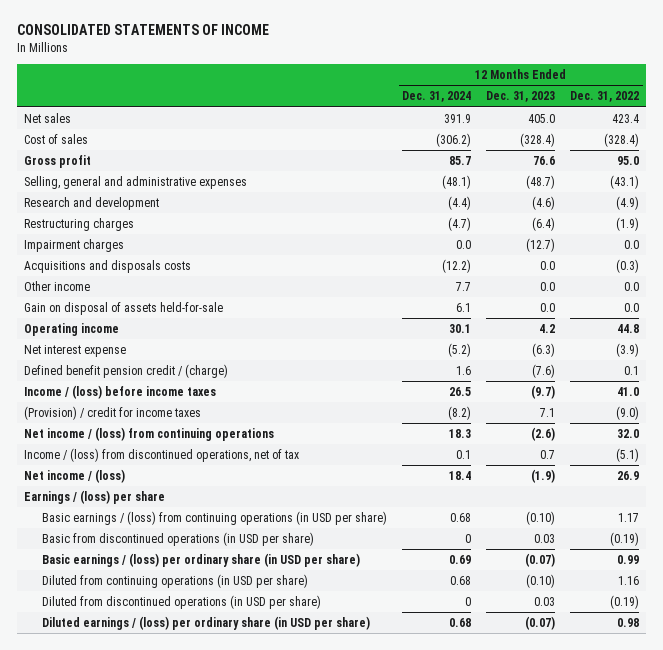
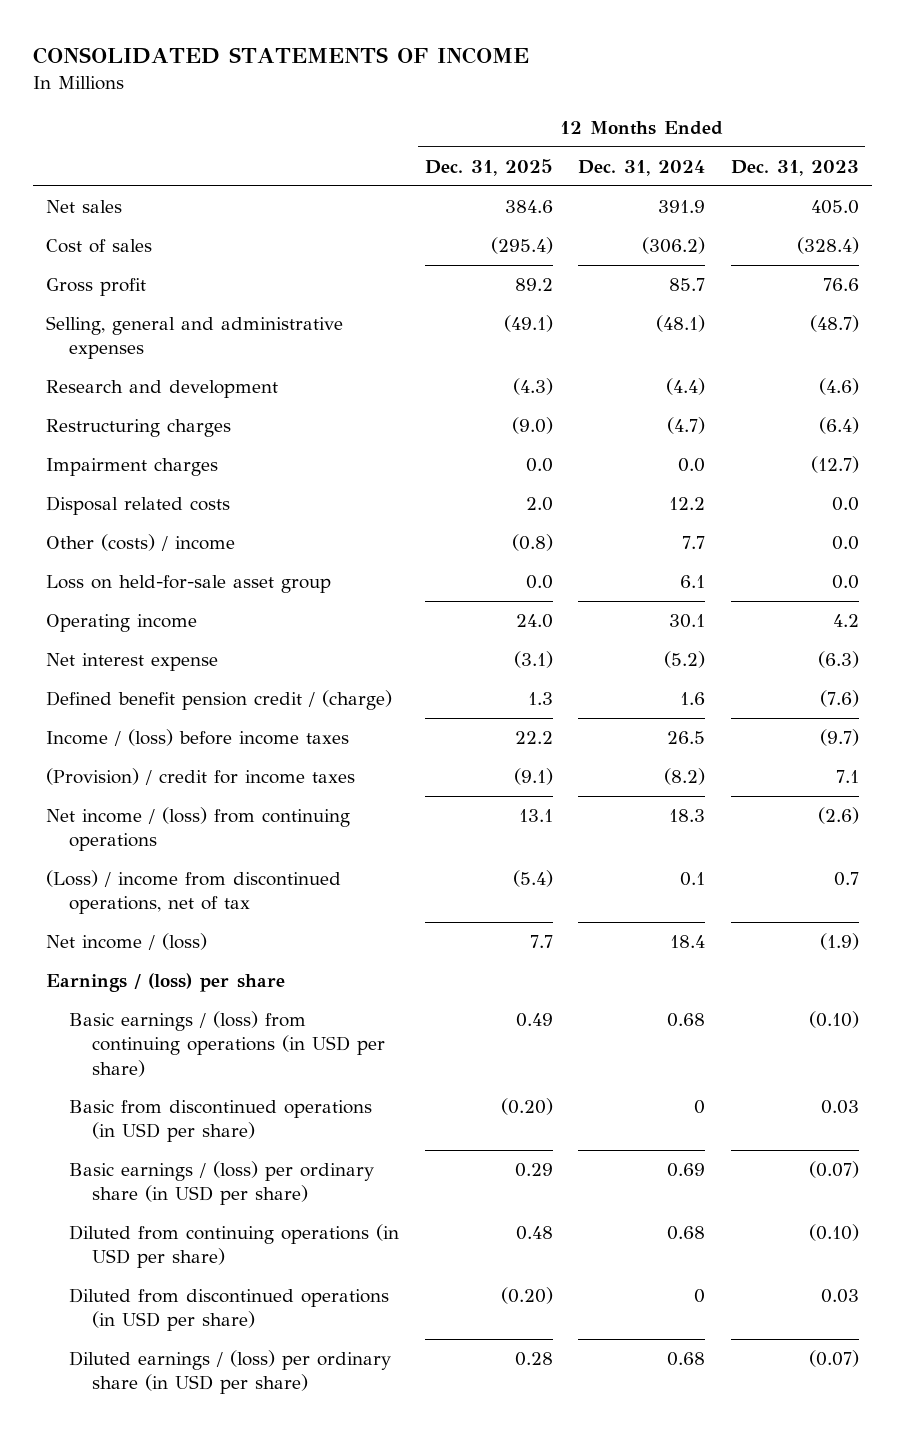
- | 12 Months Ended Dec. 31, 2024 | 12 Months Ended Dec. 31, 2023 | 12 Months Ended Dec. 31, 2022
+ | 12 Months Ended Dec. 31, 2025 | 12 Months Ended Dec. 31, 2024 | 12 Months Ended Dec. 31, 2023
- Acquisitions and disposals costs | (12.2) | 0.0 | (0.3)
- Other income | 7.7 | 0.0 | 0.0
- Gain on disposal of assets held-for-sale | 6.1 | 0.0 | 0.0
+ Disposal related costs | 2.0 | 12.2 | 0.0
+ Other (costs) / income | (0.8) | 7.7 | 0.0
+ Loss on held-for-sale asset group | 0.0 | 6.1 | 0.0
- Income / (loss) from discontinued operations, net of tax | 0.1 | 0.7 | (5.1)
+ (Loss) / income from discontinued operations, net of tax | (5.4) | 0.1 | 0.7

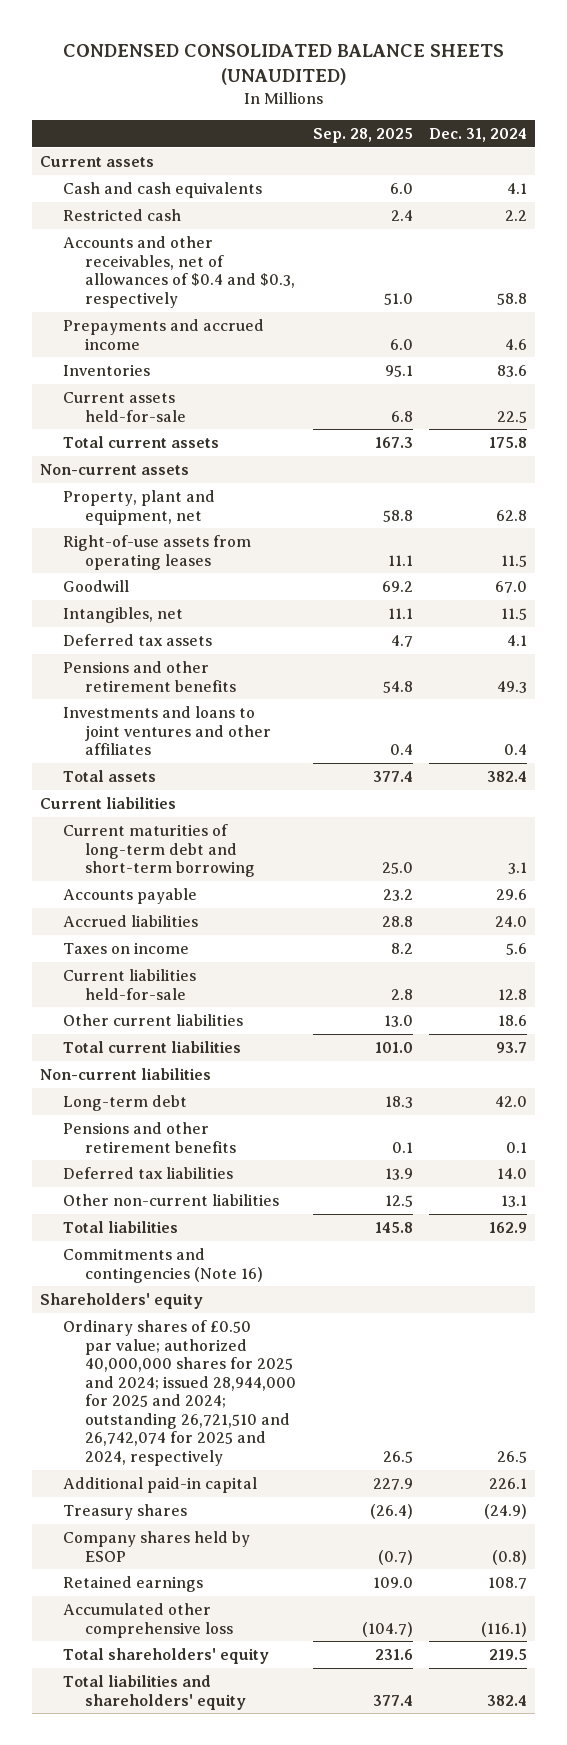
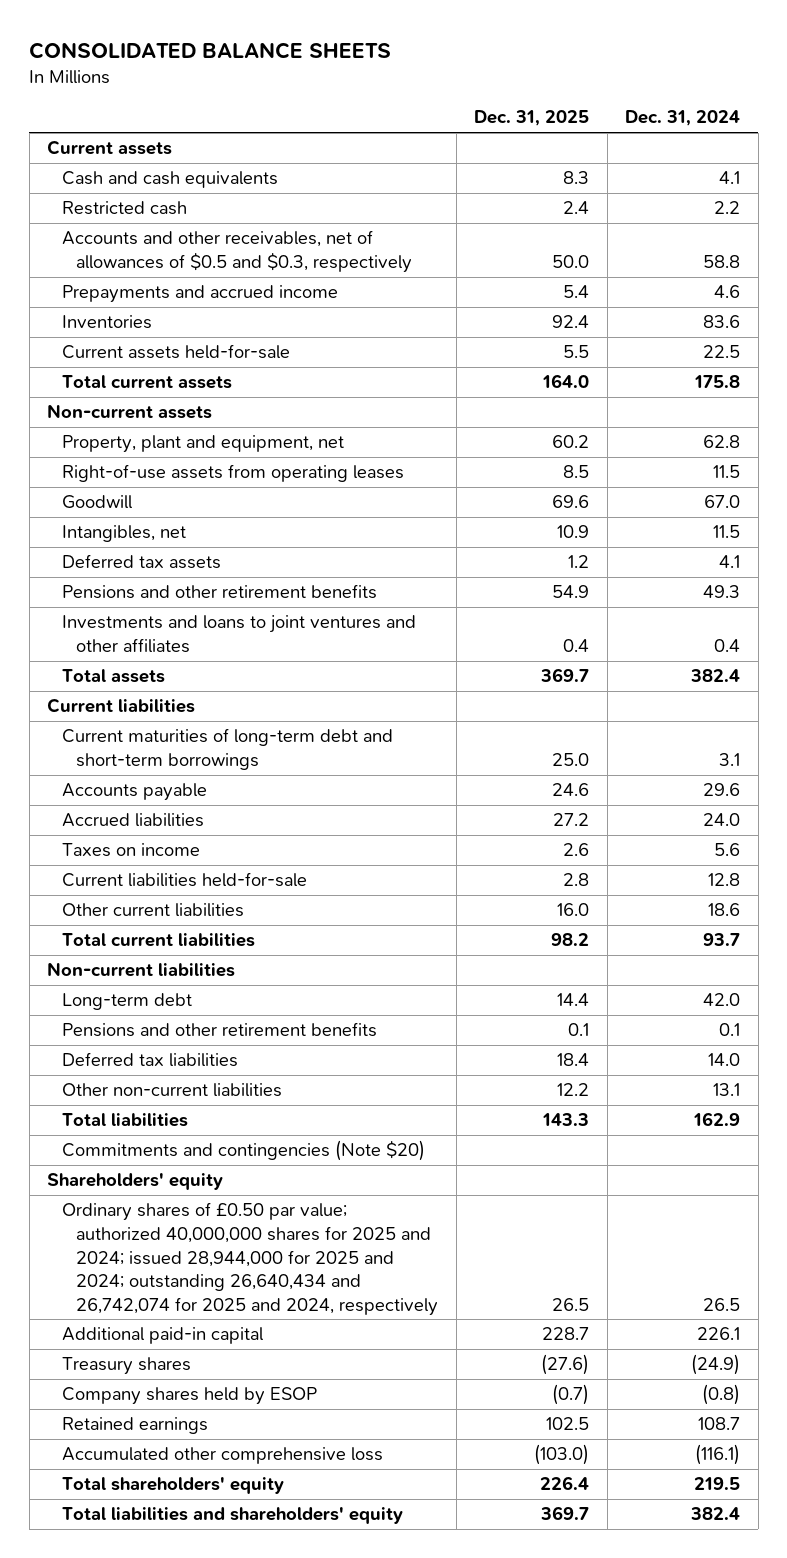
- CONDENSED CONSOLIDATED BALANCE SHEETS (UNAUDITED)
+ CONSOLIDATED BALANCE SHEETS
- | Sep. 28, 2025 | Dec. 31, 2024
+ | Dec. 31, 2025 | Dec. 31, 2024
- Accounts and other receivables, net of allowances of $0.4 and $0.3, respectively | 51.0 | 58.8
+ Accounts and other receivables, net of allowances of $0.5 and $0.3, respectively | 50.0 | 58.8
- Current maturities of long-term debt and short-term borrowing | 25.0 | 3.1
+ Current maturities of long-term debt and short-term borrowings | 25.0 | 3.1
- Commitments and contingencies (Note 16)
+ Commitments and contingencies (Note $20)
- Ordinary shares of £0.50 par value; authorized 40,000,000 shares for 2025 and 2024; issued 28,944,000 for 2025 and 2024; outstanding 26,721,510 and 26,742,074 for 2025 and 2024, respectively | 26.5 | 26.5
+ Ordinary shares of £0.50 par value; authorized 40,000,000 shares for 2025 and 2024; issued 28,944,000 for 2025 and 2024; outstanding 26,640,434 and 26,742,074 for 2025 and 2024, respectively | 26.5 | 26.5

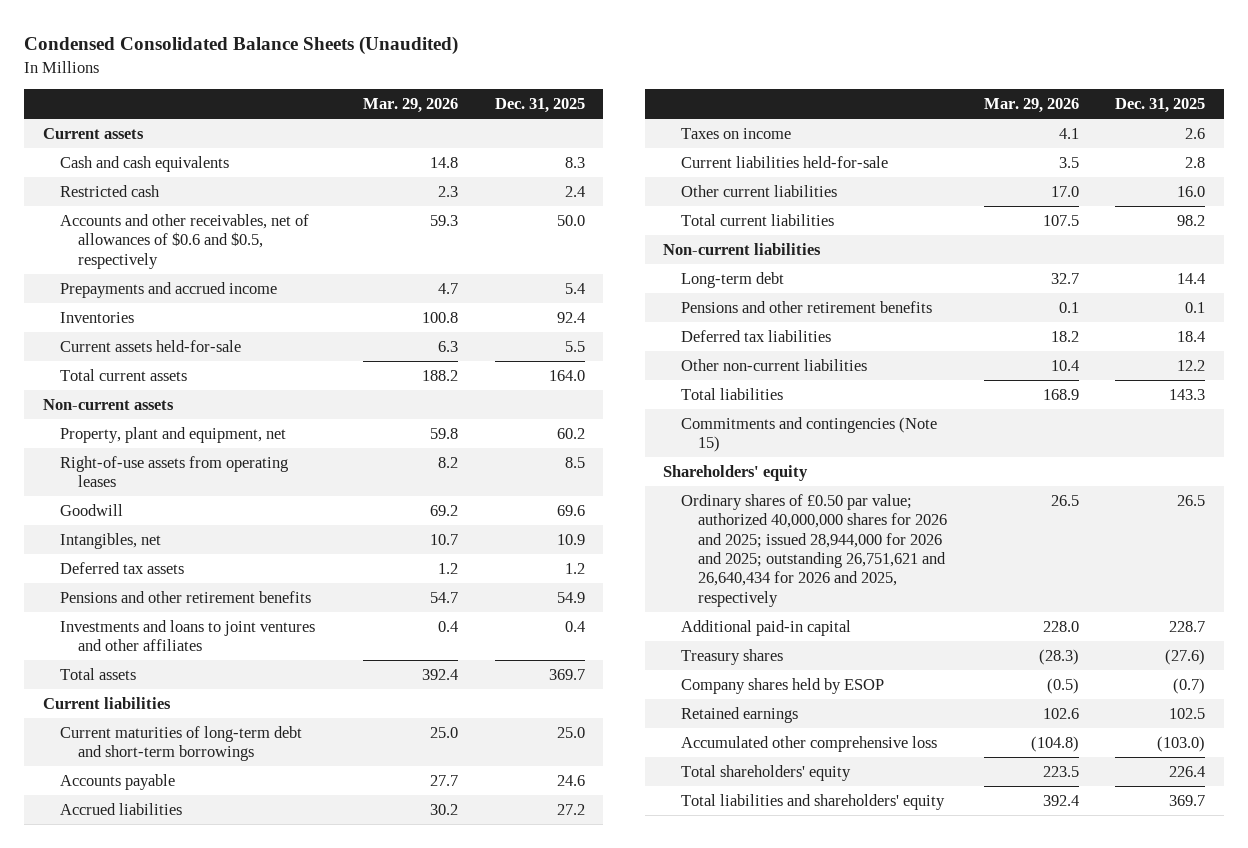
- CONSOLIDATED BALANCE SHEETS
+ Condensed Consolidated Balance Sheets (Unaudited)
- | Dec. 31, 2025 | Dec. 31, 2024
+ | Mar. 29, 2026 | Dec. 31, 2025
- Accounts and other receivables, net of allowances of $0.5 and $0.3, respectively | 50.0 | 58.8
+ Accounts and other receivables, net of allowances of $0.6 and $0.5, respectively | 59.3 | 50.0
- Commitments and contingencies (Note $20)
+ Commitments and contingencies (Note 15)
- Ordinary shares of £0.50 par value; authorized 40,000,000 shares for 2025 and 2024; issued 28,944,000 for 2025 and 2024; outstanding 26,640,434 and 26,742,074 for 2025 and 2024, respectively | 26.5 | 26.5
+ Ordinary shares of £0.50 par value; authorized 40,000,000 shares for 2026 and 2025; issued 28,944,000 for 2026 and 2025; outstanding 26,751,621 and 26,640,434 for 2026 and 2025, respectively | 26.5 | 26.5

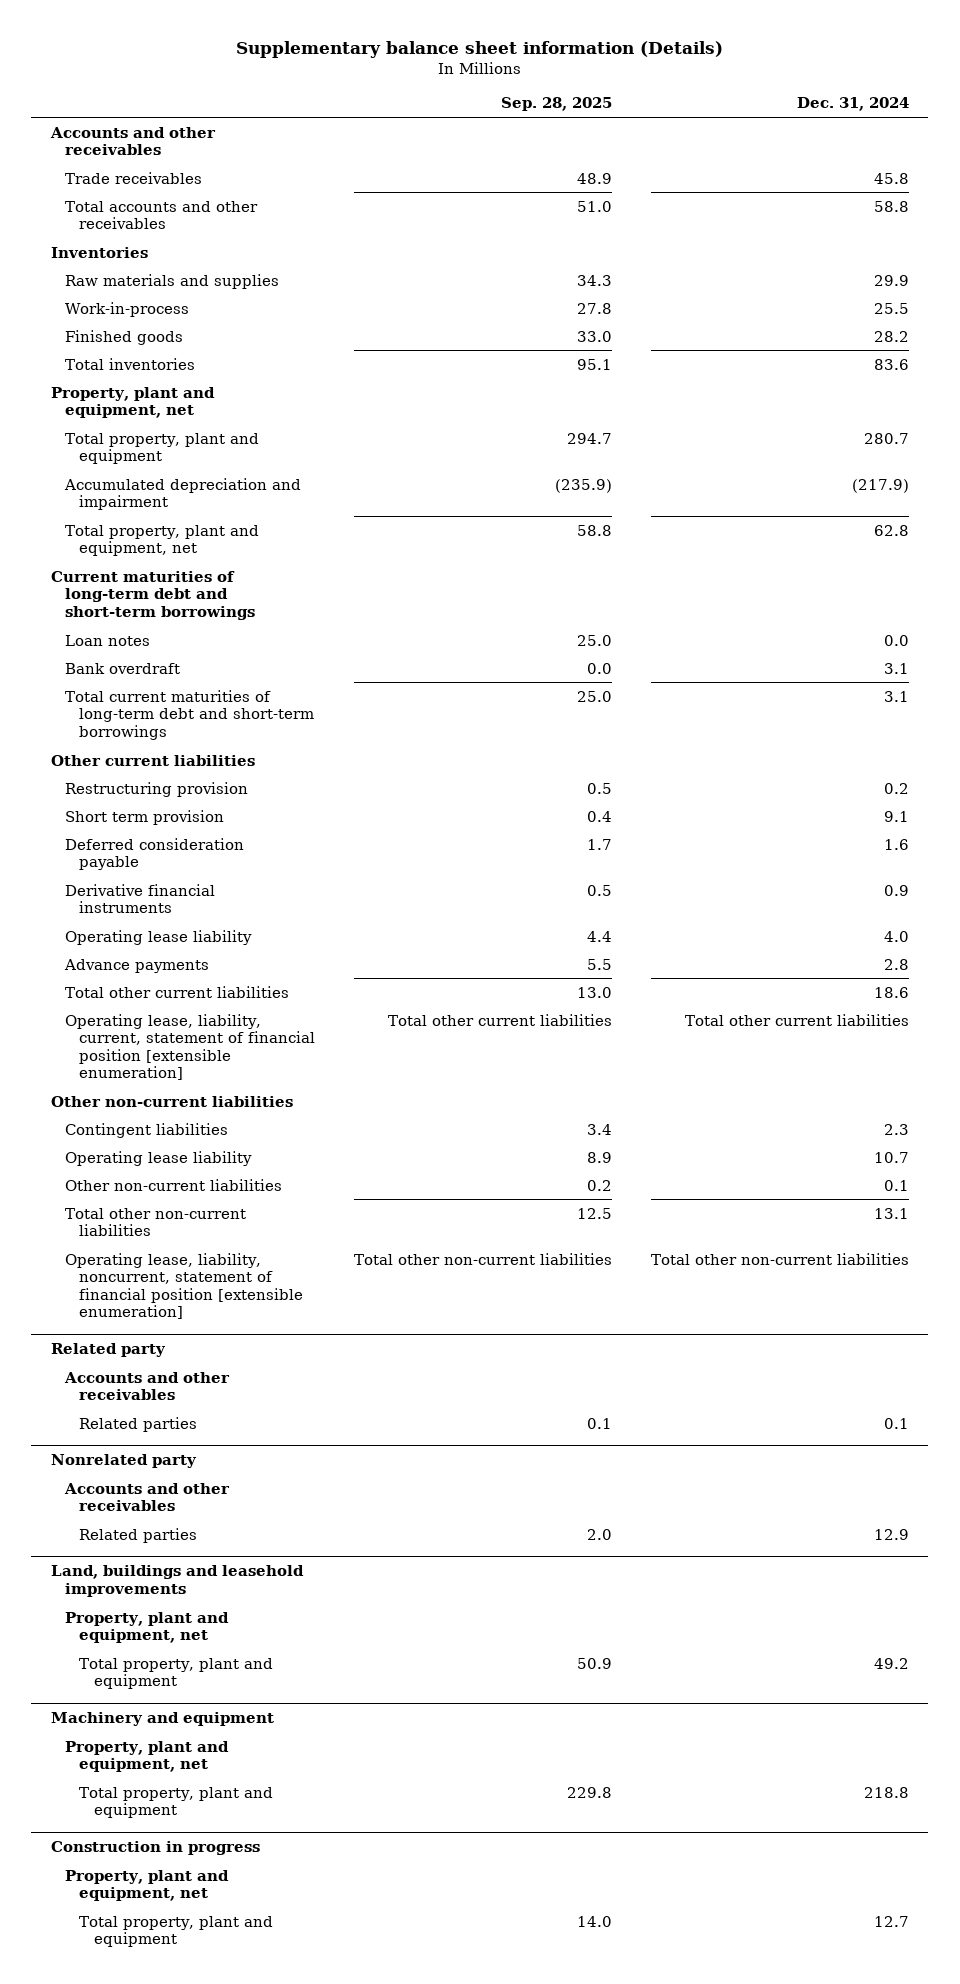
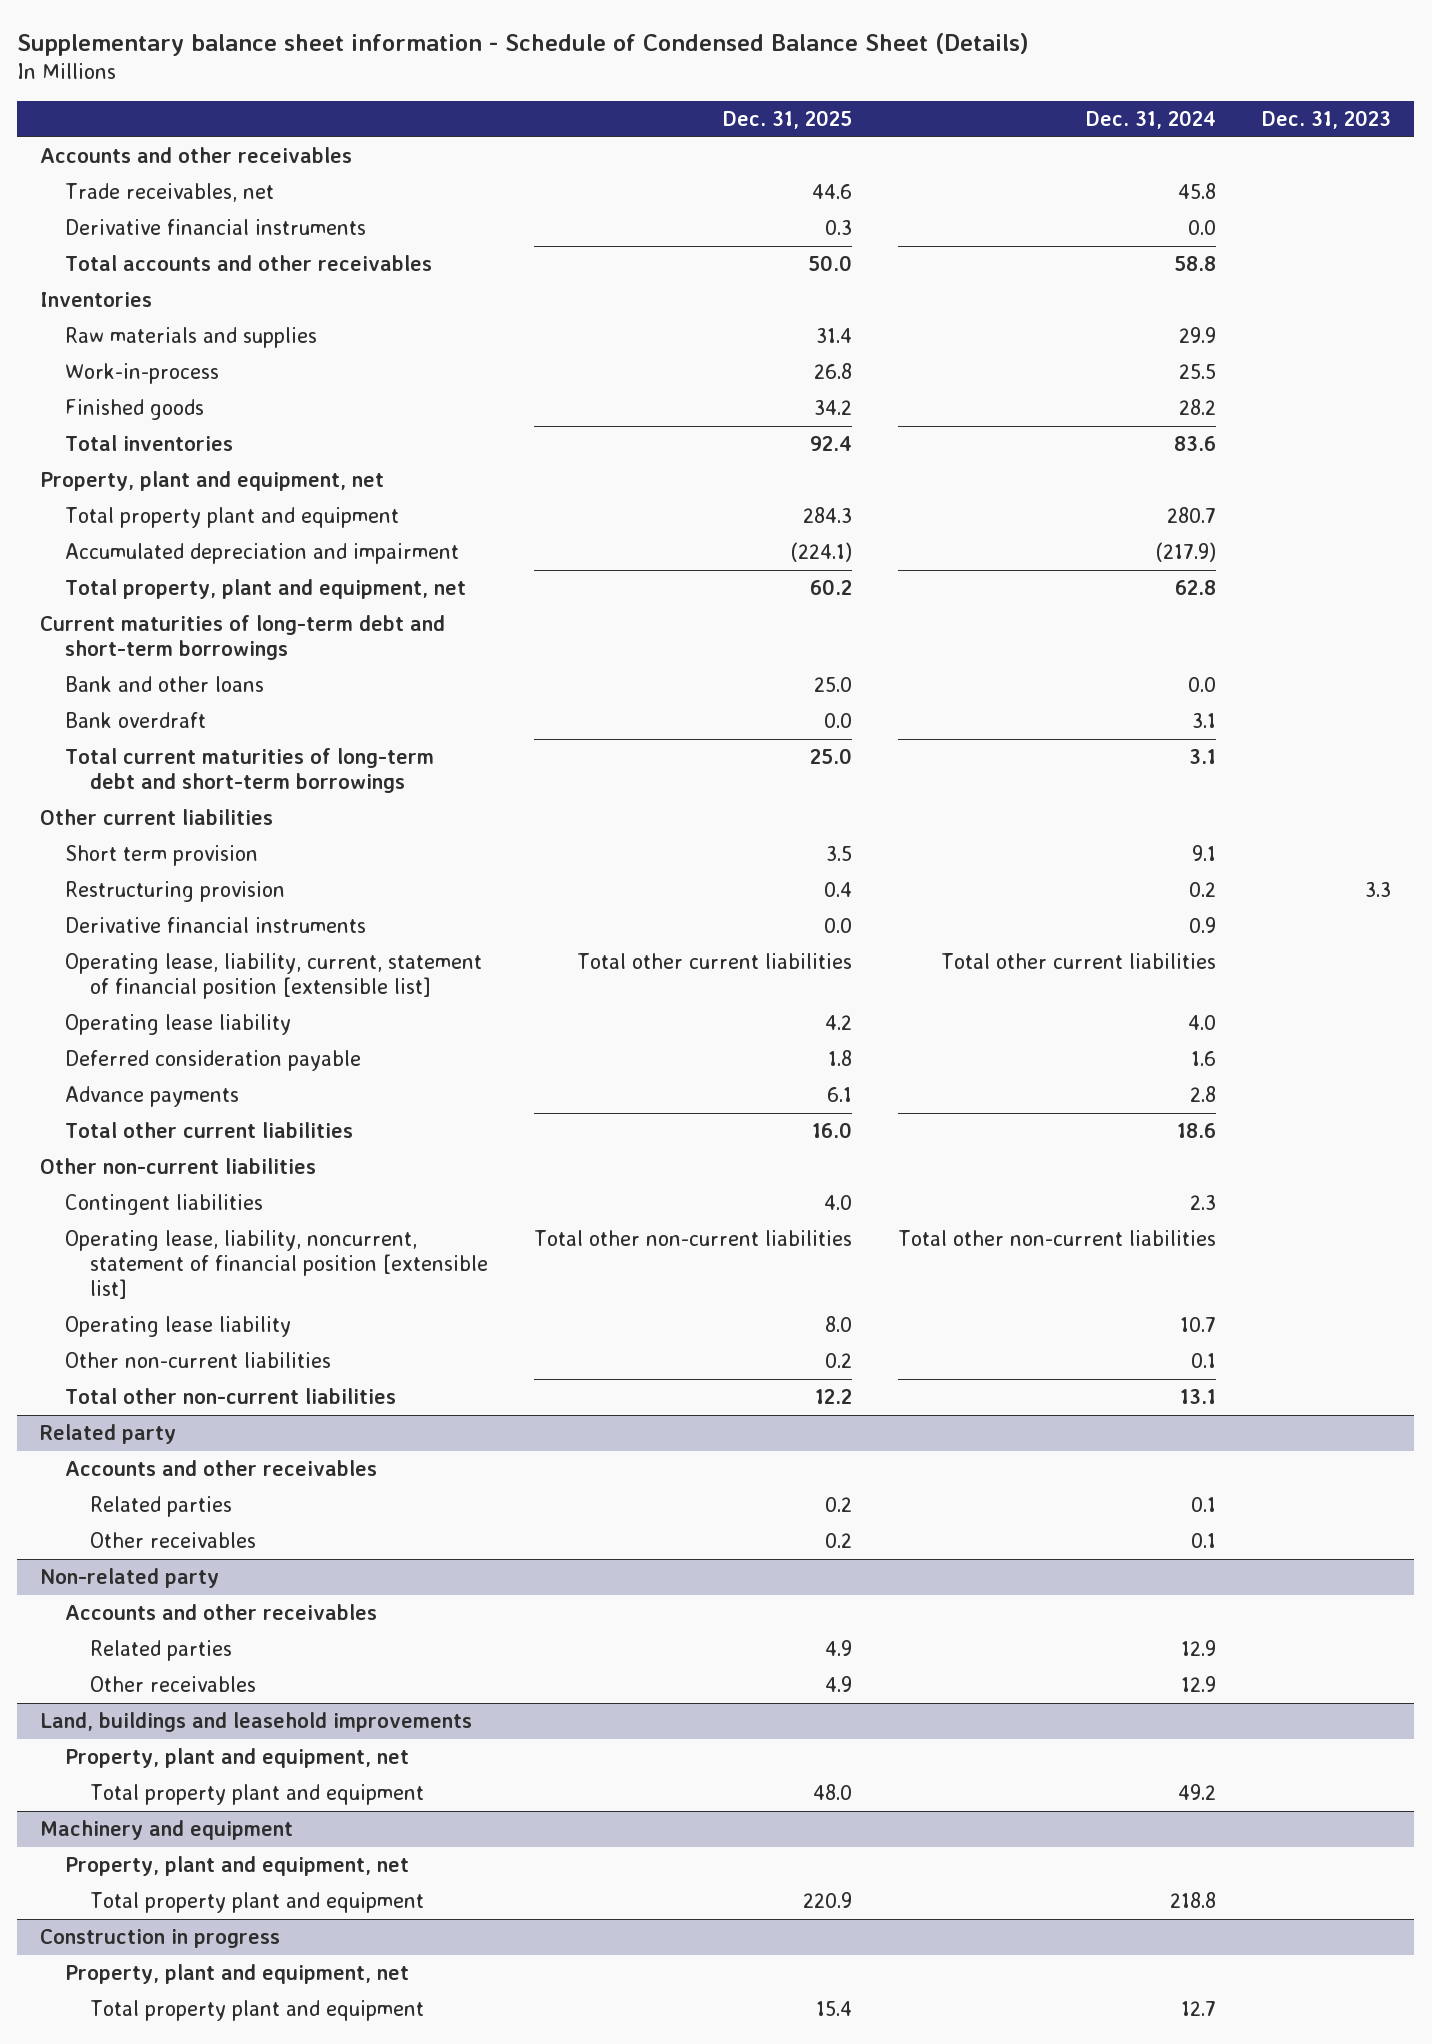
- Supplementary balance sheet information (Details)
+ Supplementary balance sheet information - Schedule of Condensed Balance Sheet (Details)
- | Sep. 28, 2025 | Dec. 31, 2024
+ | Dec. 31, 2025 | Dec. 31, 2024 | Dec. 31, 2023
- Trade receivables | 48.9 | 45.8
+ Trade receivables, net | 44.6 | 45.8 |
+ Derivative financial instruments | 0.3 | 0.0 |
- Total property, plant and equipment | 294.7 | 280.7
+ Total property plant and equipment | 284.3 | 280.7 |
- Loan notes | 25.0 | 0.0
+ Bank and other loans | 25.0 | 0.0 |
moved down: Restructuring provision | 0.4 | 0.2 | 3.3
+ Operating lease, liability, current, statement of financial position [extensible list] | Total other current liabilities | Total other current liabilities |
moved down: Deferred consideration payable | 1.8 | 1.6 |
- Operating lease, liability, current, statement of financial position [extensible enumeration] | Total other current liabilities | Total other current liabilities
+ Operating lease, liability, noncurrent, statement of financial position [extensible list] | Total other non-current liabilities | Total other non-current liabilities |
- Operating lease, liability, noncurrent, statement of financial position [extensible enumeration] | Total other non-current liabilities | Total other non-current liabilities
- Nonrelated party
@ Related party
+ Other receivables | 0.2 | 0.1 |
+ Non-related party
+ Other receivables | 4.9 | 12.9 |
@ Land, buildings and leasehold improvements
- Total property, plant and equipment | 50.9 | 49.2
+ Total property plant and equipment | 48.0 | 49.2 |
@ Machinery and equipment
- Total property, plant and equipment | 229.8 | 218.8
+ Total property plant and equipment | 220.9 | 218.8 |
@ Construction in progress
- Total property, plant and equipment | 14.0 | 12.7
+ Total property plant and equipment | 15.4 | 12.7 |

